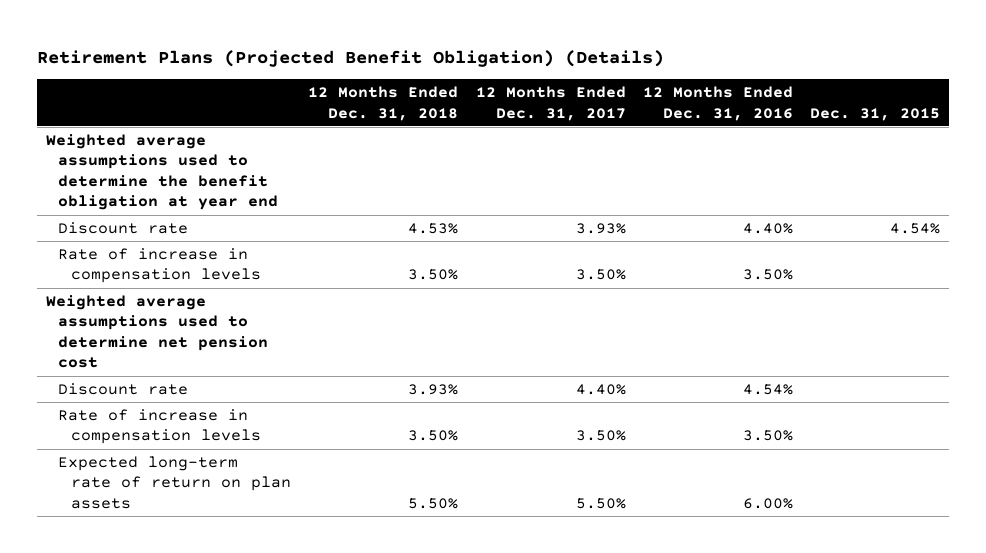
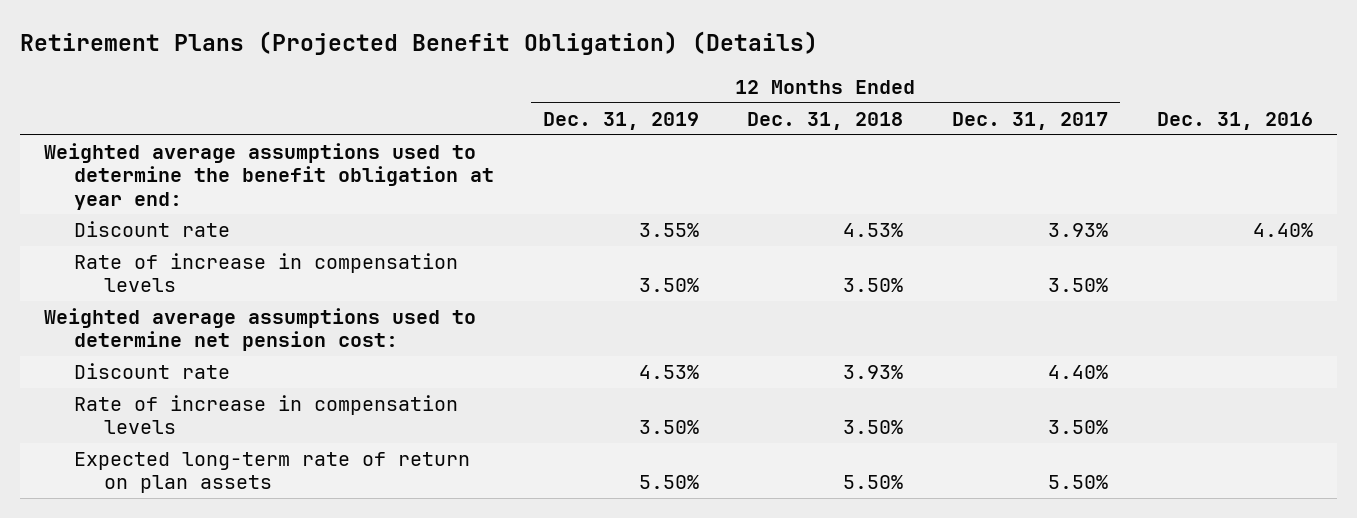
- | 12 Months Ended Dec. 31, 2018 | 12 Months Ended Dec. 31, 2017 | 12 Months Ended Dec. 31, 2016 | Dec. 31, 2015
+ | 12 Months Ended Dec. 31, 2019 | 12 Months Ended Dec. 31, 2018 | 12 Months Ended Dec. 31, 2017 | Dec. 31, 2016
- Weighted average assumptions used to determine the benefit obligation at year end
+ Weighted average assumptions used to determine the benefit obligation at year end:
- Weighted average assumptions used to determine net pension cost
+ Weighted average assumptions used to determine net pension cost:

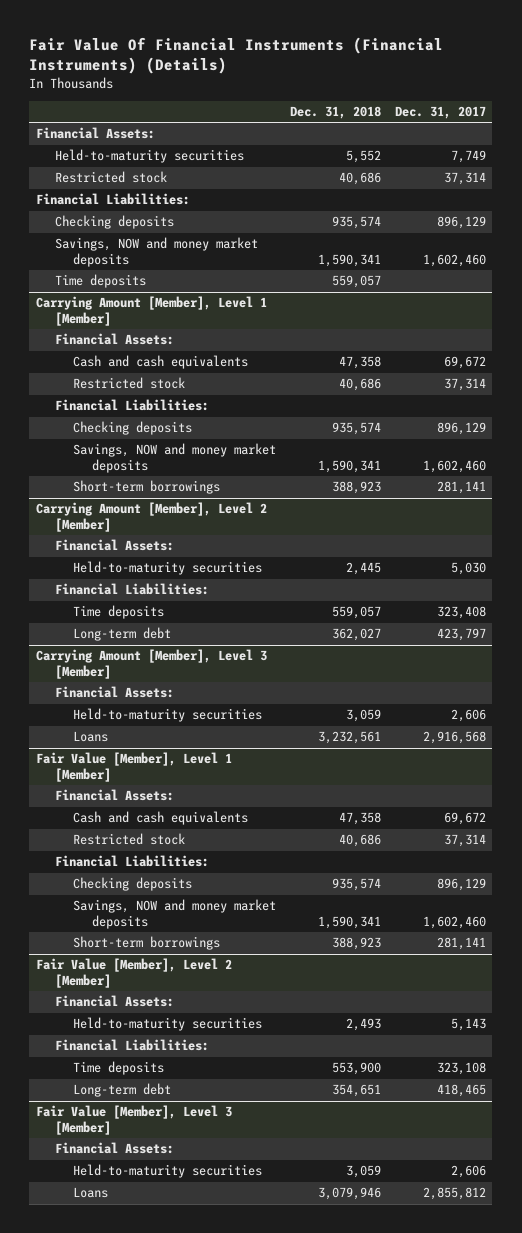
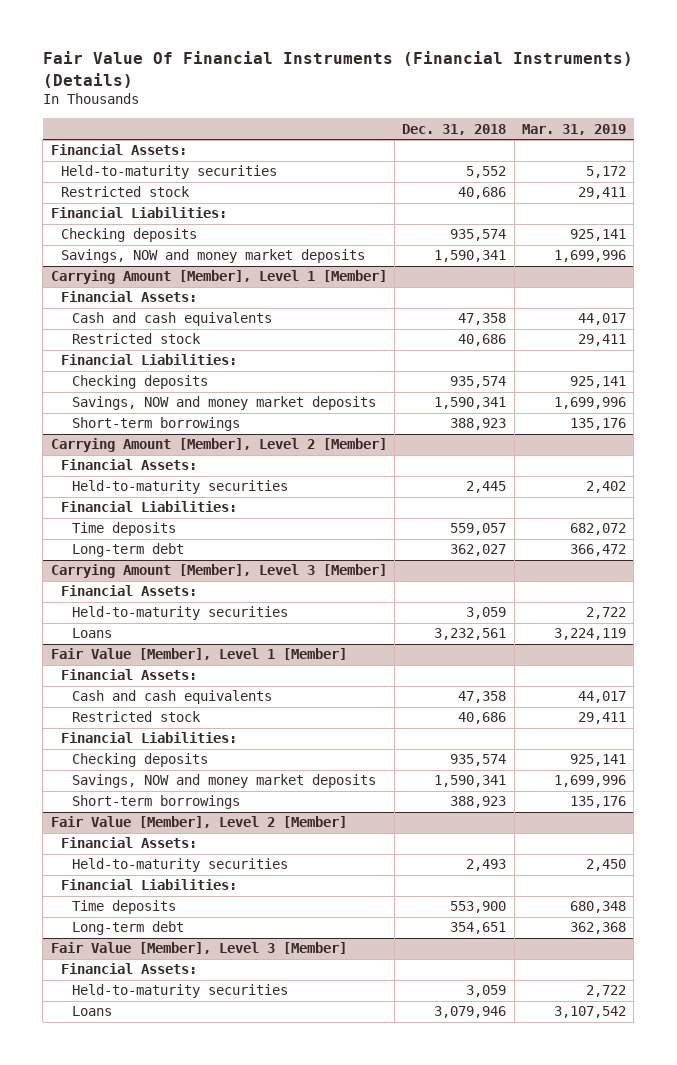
- | Dec. 31, 2018 | Dec. 31, 2017
+ | Dec. 31, 2018 | Mar. 31, 2019
- Time deposits | 559,057 |

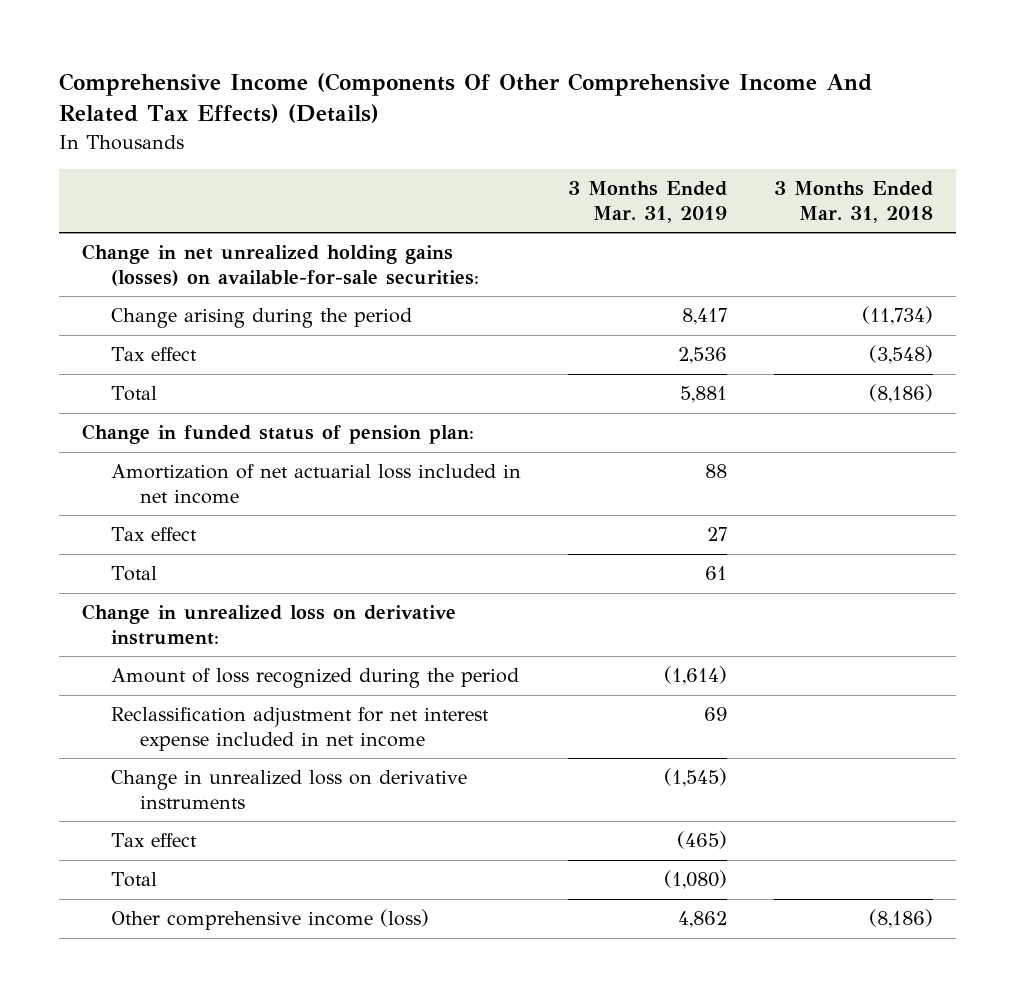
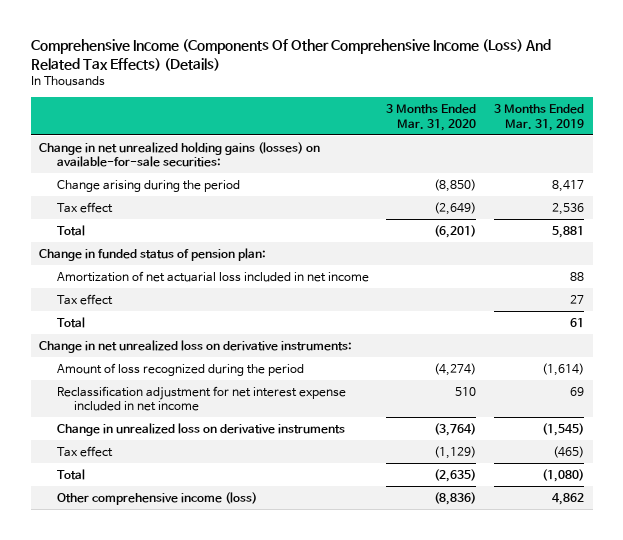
- Comprehensive Income (Components Of Other Comprehensive Income And Related Tax Effects) (Details)
+ Comprehensive Income (Components Of Other Comprehensive Income (Loss) And Related Tax Effects) (Details)
- | 3 Months Ended Mar. 31, 2019 | 3 Months Ended Mar. 31, 2018
+ | 3 Months Ended Mar. 31, 2020 | 3 Months Ended Mar. 31, 2019
- Change in unrealized loss on derivative instrument:
+ Change in net unrealized loss on derivative instruments:

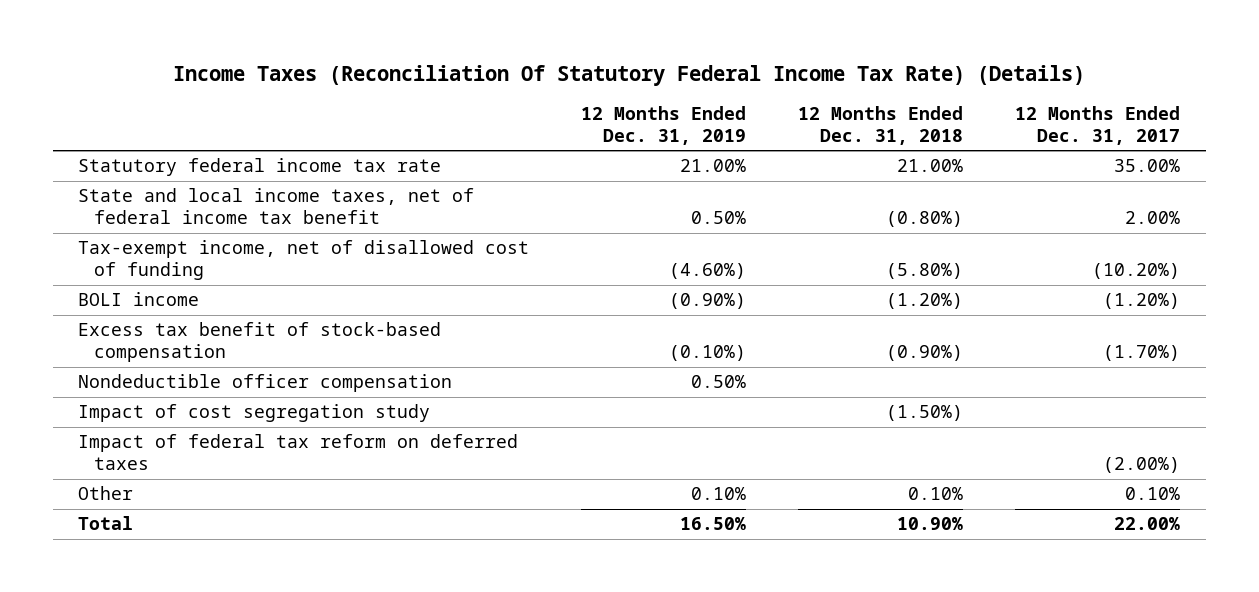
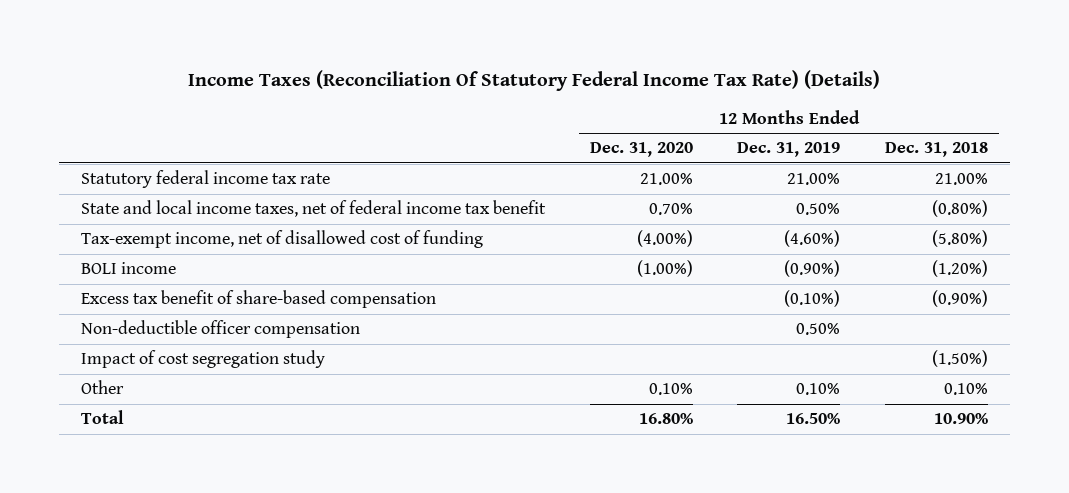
- | 12 Months Ended Dec. 31, 2019 | 12 Months Ended Dec. 31, 2018 | 12 Months Ended Dec. 31, 2017
+ | 12 Months Ended Dec. 31, 2020 | 12 Months Ended Dec. 31, 2019 | 12 Months Ended Dec. 31, 2018
- Excess tax benefit of stock-based compensation | (0.10%) | (0.90%) | (1.70%)
- Nondeductible officer compensation | 0.50% | |
+ Excess tax benefit of share-based compensation | | (0.10%) | (0.90%)
+ Non-deductible officer compensation | | 0.50% |
- Impact of federal tax reform on deferred taxes | | | (2.00%)

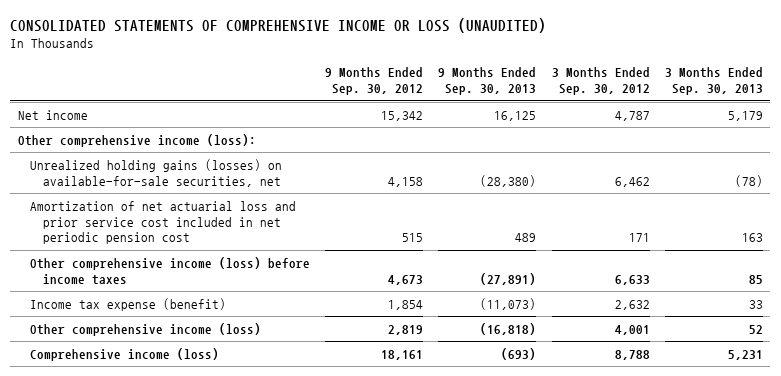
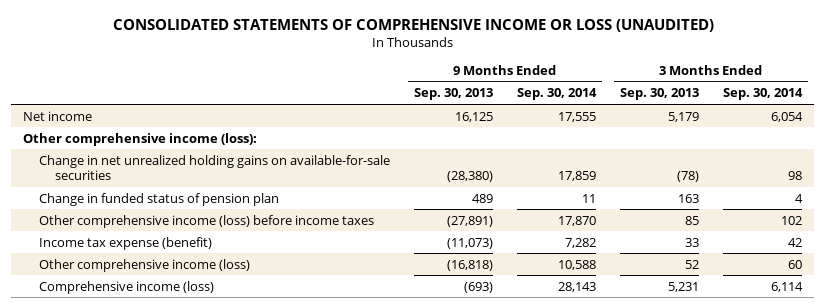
- | 9 Months Ended Sep. 30, 2012 | 9 Months Ended Sep. 30, 2013 | 3 Months Ended Sep. 30, 2012 | 3 Months Ended Sep. 30, 2013
+ | 9 Months Ended Sep. 30, 2013 | 9 Months Ended Sep. 30, 2014 | 3 Months Ended Sep. 30, 2013 | 3 Months Ended Sep. 30, 2014
- Unrealized holding gains (losses) on available-for-sale securities, net | 4,158 | (28,380) | 6,462 | (78)
- Amortization of net actuarial loss and prior service cost included in net periodic pension cost | 515 | 489 | 171 | 163
+ Change in net unrealized holding gains on available-for-sale securities | (28,380) | 17,859 | (78) | 98
+ Change in funded status of pension plan | 489 | 11 | 163 | 4

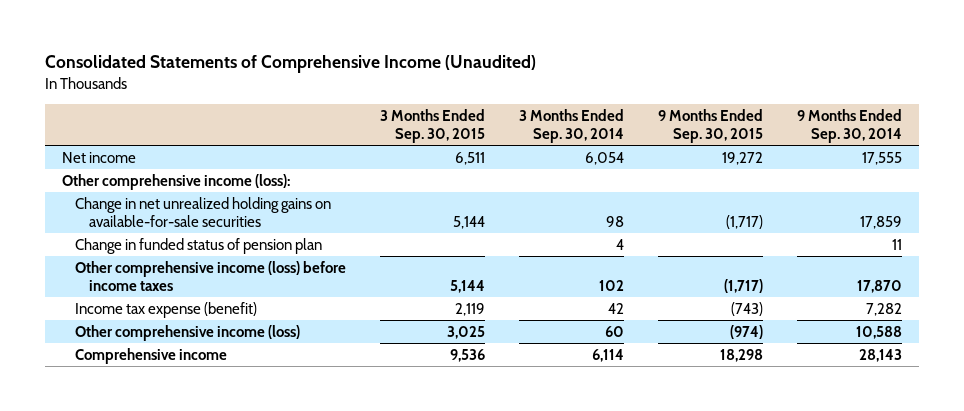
- CONSOLIDATED STATEMENTS OF COMPREHENSIVE INCOME OR LOSS (UNAUDITED)
+ Consolidated Statements of Comprehensive Income (Unaudited)
- | 9 Months Ended Sep. 30, 2013 | 9 Months Ended Sep. 30, 2014 | 3 Months Ended Sep. 30, 2013 | 3 Months Ended Sep. 30, 2014
+ | 3 Months Ended Sep. 30, 2015 | 3 Months Ended Sep. 30, 2014 | 9 Months Ended Sep. 30, 2015 | 9 Months Ended Sep. 30, 2014
- Comprehensive income (loss) | (693) | 28,143 | 5,231 | 6,114
+ Comprehensive income | 9,536 | 6,114 | 18,298 | 28,143

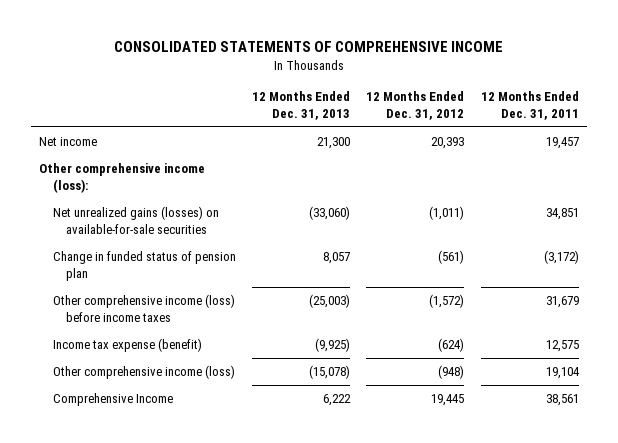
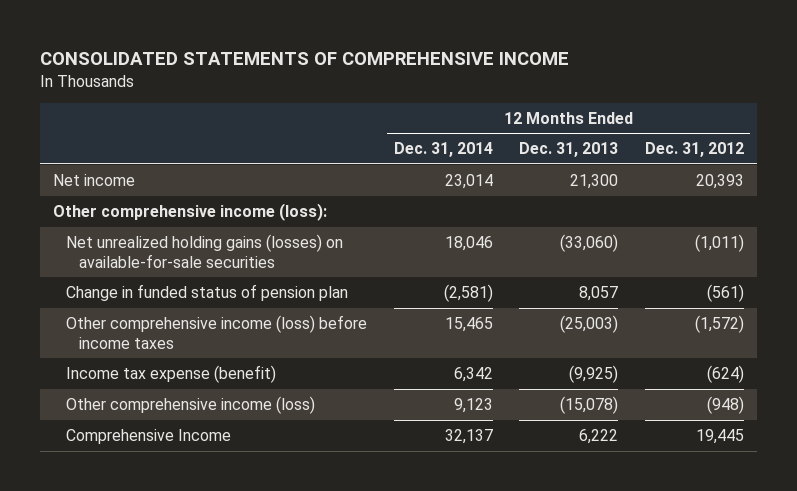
- | 12 Months Ended Dec. 31, 2013 | 12 Months Ended Dec. 31, 2012 | 12 Months Ended Dec. 31, 2011
+ | 12 Months Ended Dec. 31, 2014 | 12 Months Ended Dec. 31, 2013 | 12 Months Ended Dec. 31, 2012
- Net unrealized gains (losses) on available-for-sale securities | (33,060) | (1,011) | 34,851
+ Net unrealized holding gains (losses) on available-for-sale securities | 18,046 | (33,060) | (1,011)

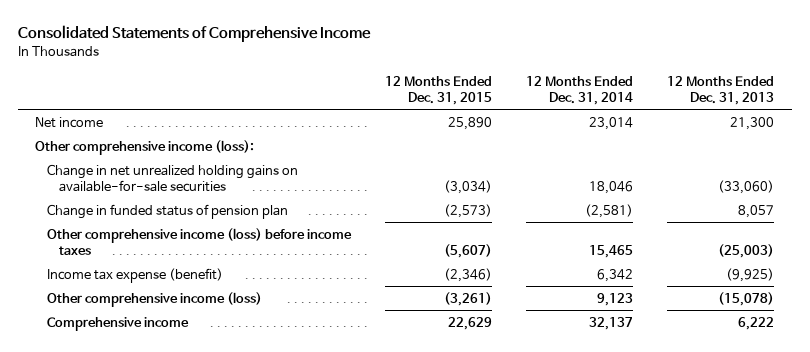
- CONSOLIDATED STATEMENTS OF COMPREHENSIVE INCOME
+ Consolidated Statements of Comprehensive Income
- | 12 Months Ended Dec. 31, 2014 | 12 Months Ended Dec. 31, 2013 | 12 Months Ended Dec. 31, 2012
+ | 12 Months Ended Dec. 31, 2015 | 12 Months Ended Dec. 31, 2014 | 12 Months Ended Dec. 31, 2013
- Net unrealized holding gains (losses) on available-for-sale securities | 18,046 | (33,060) | (1,011)
+ Change in net unrealized holding gains on available-for-sale securities | (3,034) | 18,046 | (33,060)
- Comprehensive Income | 32,137 | 6,222 | 19,445
+ Comprehensive income | 22,629 | 32,137 | 6,222

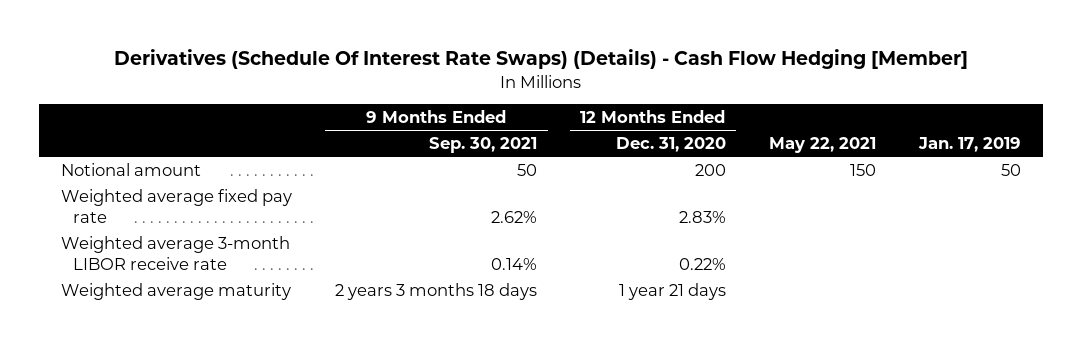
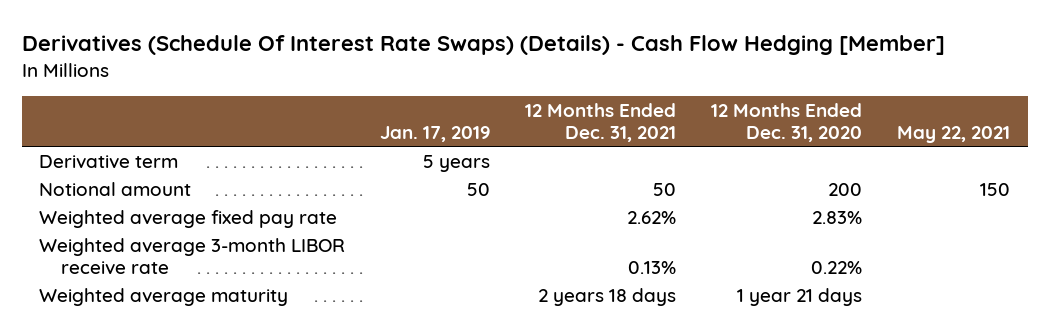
- | 9 Months Ended Sep. 30, 2021 | 12 Months Ended Dec. 31, 2020 | May 22, 2021 | Jan. 17, 2019
+ | Jan. 17, 2019 | 12 Months Ended Dec. 31, 2021 | 12 Months Ended Dec. 31, 2020 | May 22, 2021
+ Derivative term | 5 years | | |

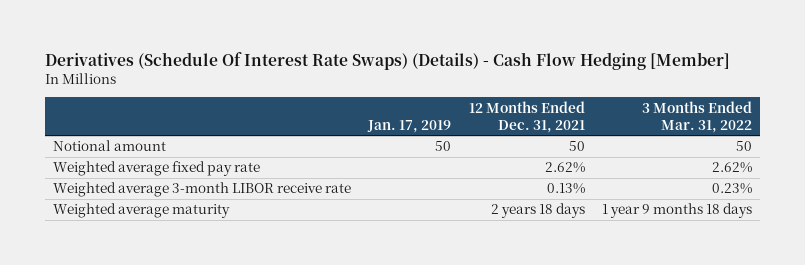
- | Jan. 17, 2019 | 12 Months Ended Dec. 31, 2021 | 12 Months Ended Dec. 31, 2020 | May 22, 2021
+ | Jan. 17, 2019 | 12 Months Ended Dec. 31, 2021 | 3 Months Ended Mar. 31, 2022
- Derivative term | 5 years | | |

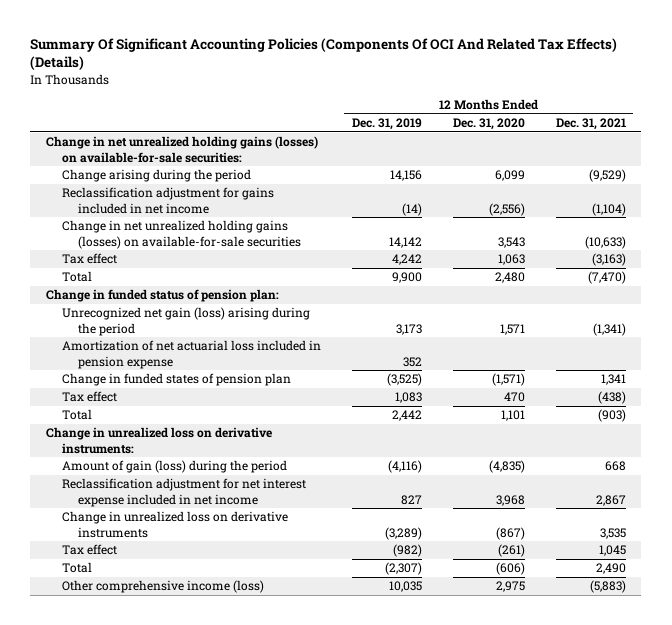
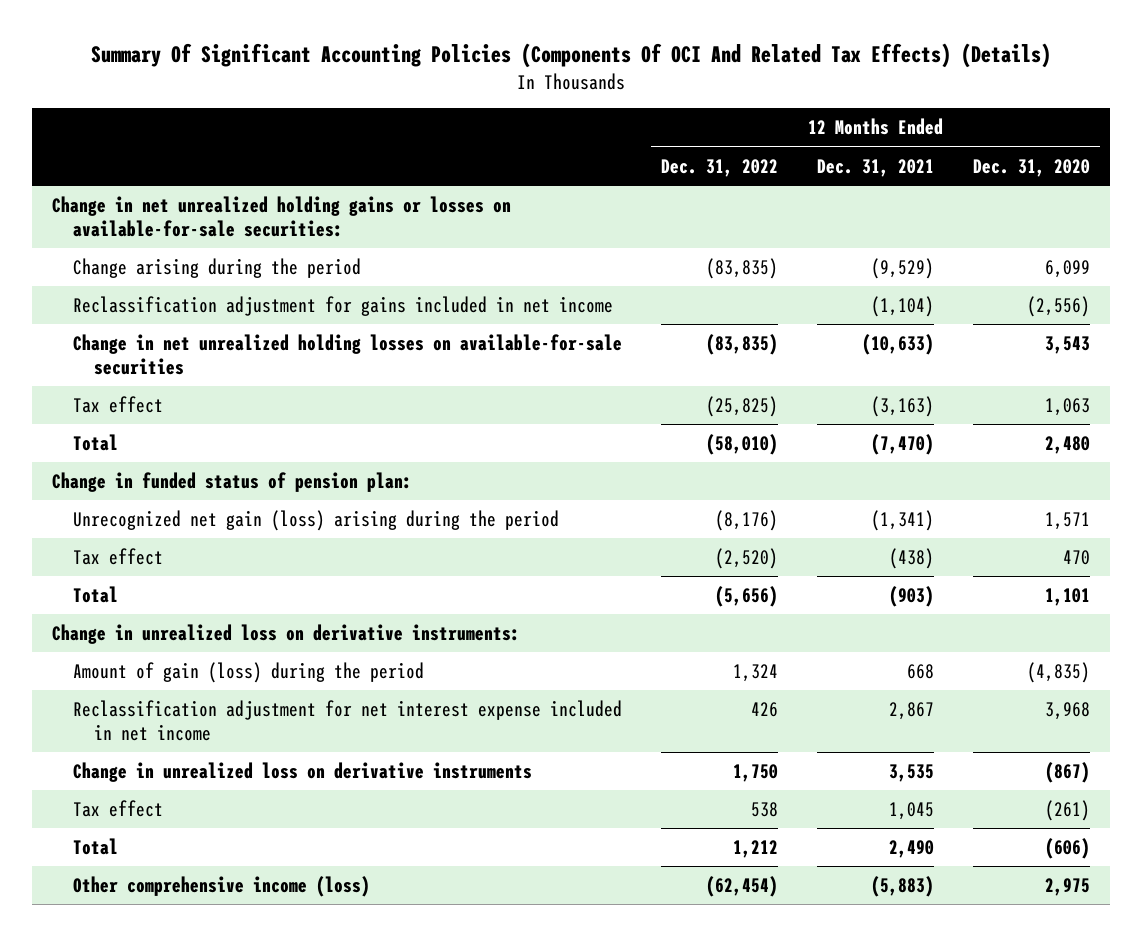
- | 12 Months Ended Dec. 31, 2019 | 12 Months Ended Dec. 31, 2020 | 12 Months Ended Dec. 31, 2021
+ | 12 Months Ended Dec. 31, 2022 | 12 Months Ended Dec. 31, 2021 | 12 Months Ended Dec. 31, 2020
- Change in net unrealized holding gains (losses) on available-for-sale securities:
+ Change in net unrealized holding gains or losses on available-for-sale securities:
- Change in net unrealized holding gains (losses) on available-for-sale securities | 14,142 | 3,543 | (10,633)
+ Change in net unrealized holding losses on available-for-sale securities | (83,835) | (10,633) | 3,543
- Amortization of net actuarial loss included in pension expense | 352 | |
- Change in funded states of pension plan | (3,525) | (1,571) | 1,341

